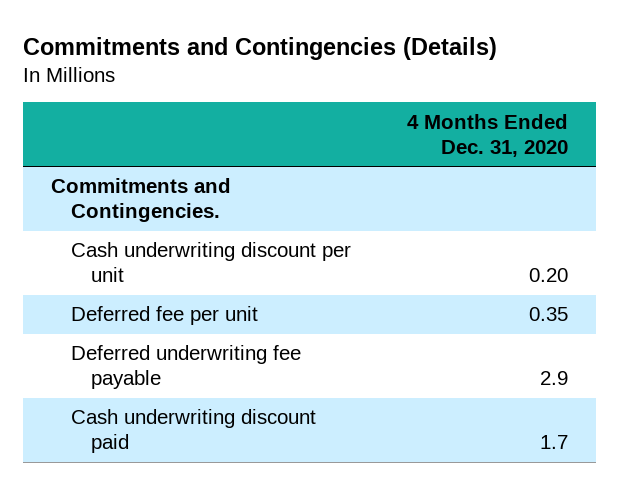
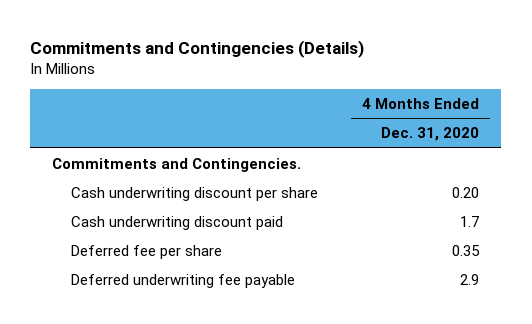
- Cash underwriting discount per unit | 0.20
- Deferred fee per unit | 0.35
+ Cash underwriting discount per share | 0.20
+ Deferred fee per share | 0.35
moved down: Deferred underwriting fee payable | 2.9

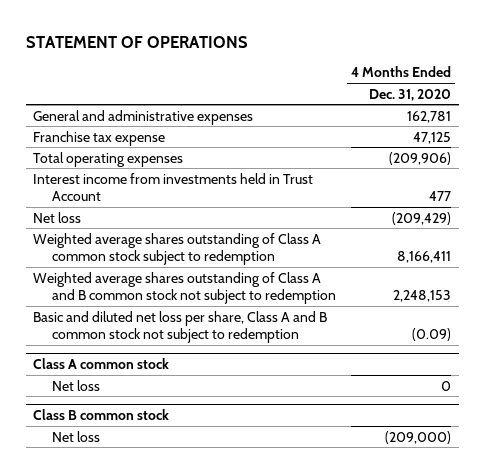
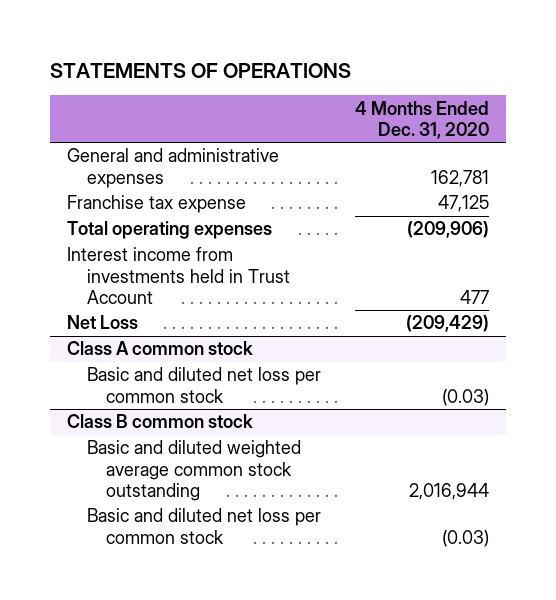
- STATEMENT OF OPERATIONS
+ STATEMENTS OF OPERATIONS
- Net loss | (209,429)
- Weighted average shares outstanding of Class A common stock subject to redemption | 8,166,411
- Weighted average shares outstanding of Class A and B common stock not subject to redemption | 2,248,153
- Basic and diluted net loss per share, Class A and B common stock not subject to redemption | (0.09)
+ Net Loss | (209,429)
@ Class A common stock
- Net loss | 0
+ Basic and diluted net loss per common stock | (0.03)
@ Class B common stock
- Net loss | (209,000)
+ Basic and diluted weighted average common stock outstanding | 2,016,944
+ Basic and diluted net loss per common stock | (0.03)

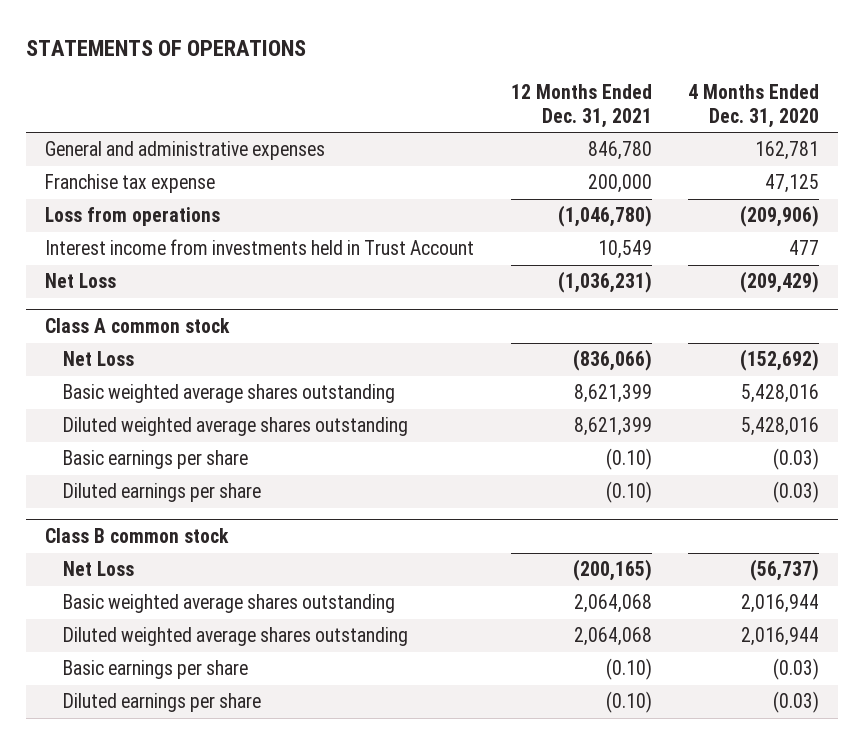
- | 4 Months Ended Dec. 31, 2020
+ | 12 Months Ended Dec. 31, 2021 | 4 Months Ended Dec. 31, 2020
- Total operating expenses | (209,906)
+ Loss from operations | (1,046,780) | (209,906)
@ Class A common stock
- Basic and diluted net loss per common stock | (0.03)
+ Net Loss | (836,066) | (152,692)
+ Basic weighted average shares outstanding | 8,621,399 | 5,428,016
+ Diluted weighted average shares outstanding | 8,621,399 | 5,428,016
+ Basic earnings per share | (0.10) | (0.03)
+ Diluted earnings per share | (0.10) | (0.03)
@ Class B common stock
- Basic and diluted weighted average common stock outstanding | 2,016,944
- Basic and diluted net loss per common stock | (0.03)
+ Net Loss | (200,165) | (56,737)
+ Basic weighted average shares outstanding | 2,064,068 | 2,016,944
+ Diluted weighted average shares outstanding | 2,064,068 | 2,016,944
+ Basic earnings per share | (0.10) | (0.03)
+ Diluted earnings per share | (0.10) | (0.03)

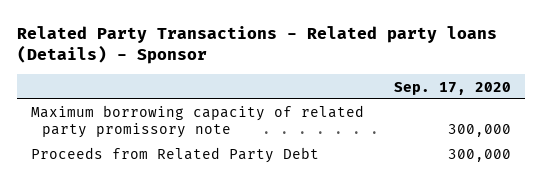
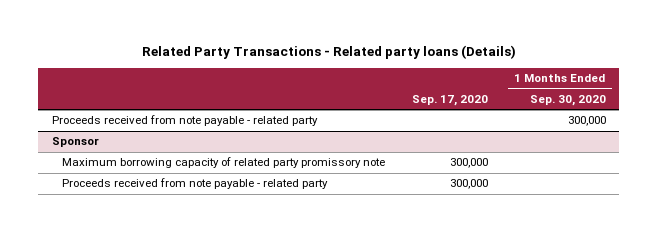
- Related Party Transactions - Related party loans (Details) - Sponsor
+ Related Party Transactions - Related party loans (Details)
- | Sep. 17, 2020
+ | Sep. 17, 2020 | 1 Months Ended Sep. 30, 2020
+ Proceeds received from note payable - related party | | 300,000
+ Sponsor
- Proceeds from Related Party Debt | 300,000
+ Proceeds received from note payable - related party | 300,000 |

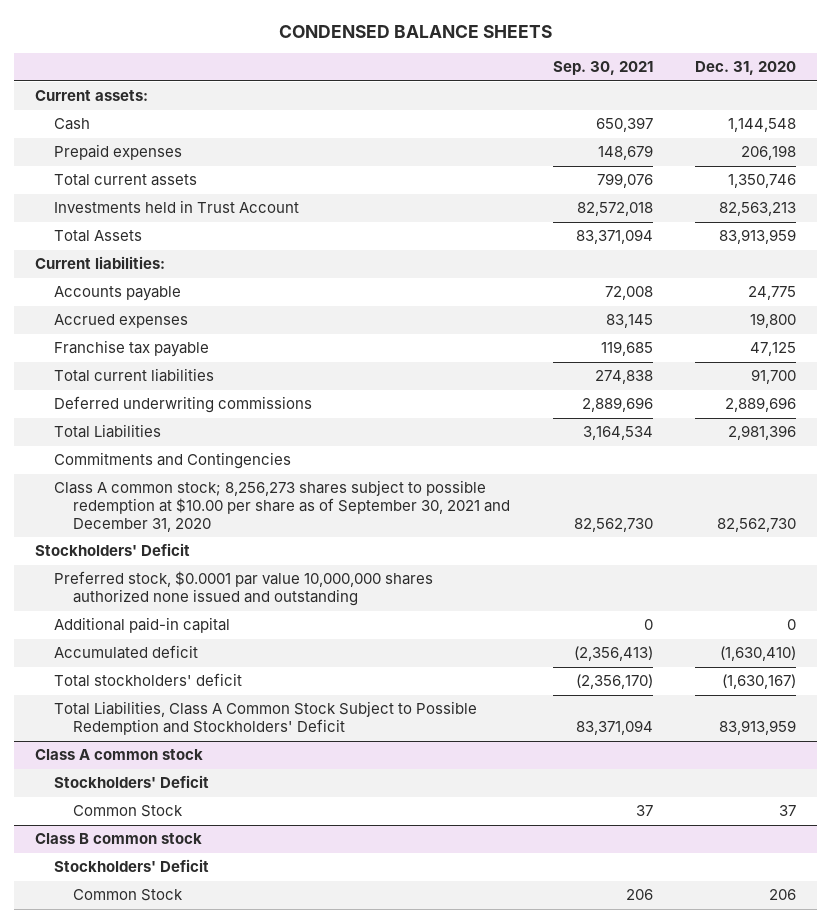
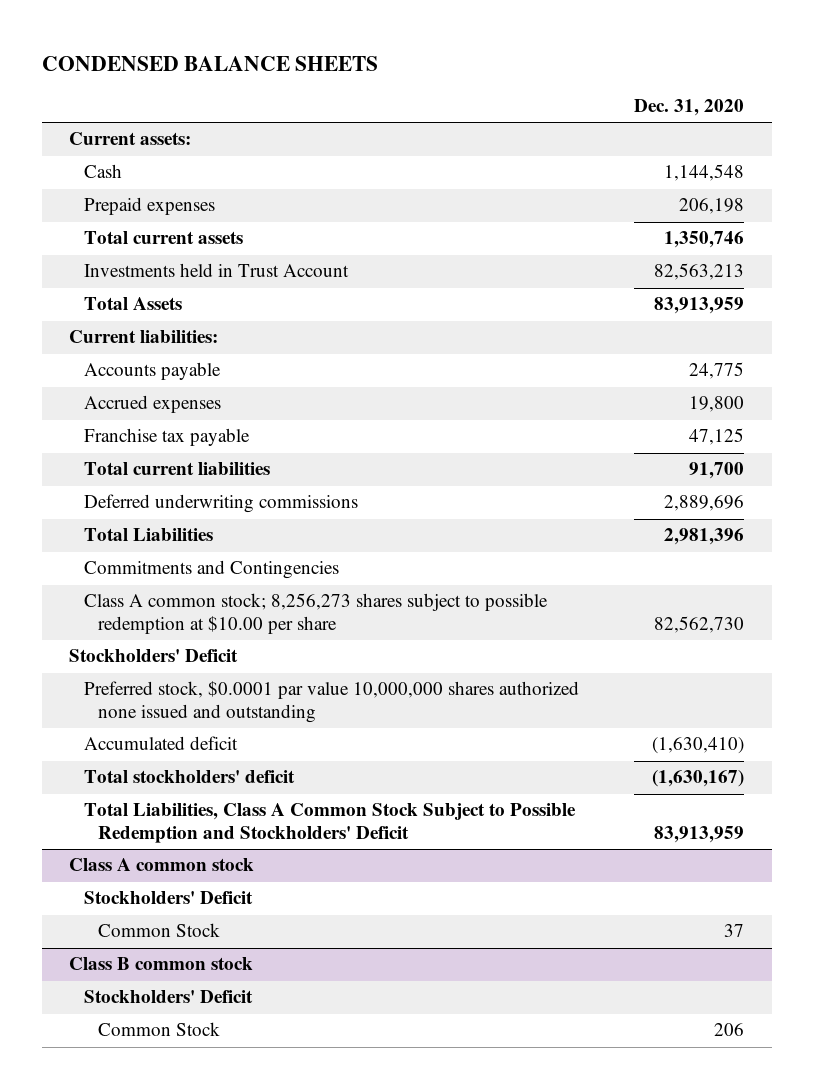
- | Sep. 30, 2021 | Dec. 31, 2020
+ | Dec. 31, 2020
- Class A common stock; 8,256,273 shares subject to possible redemption at $10.00 per share as of September 30, 2021 and December 31, 2020 | 82,562,730 | 82,562,730
+ Class A common stock; 8,256,273 shares subject to possible redemption at $10.00 per share | 82,562,730
- Additional paid-in capital | 0 | 0

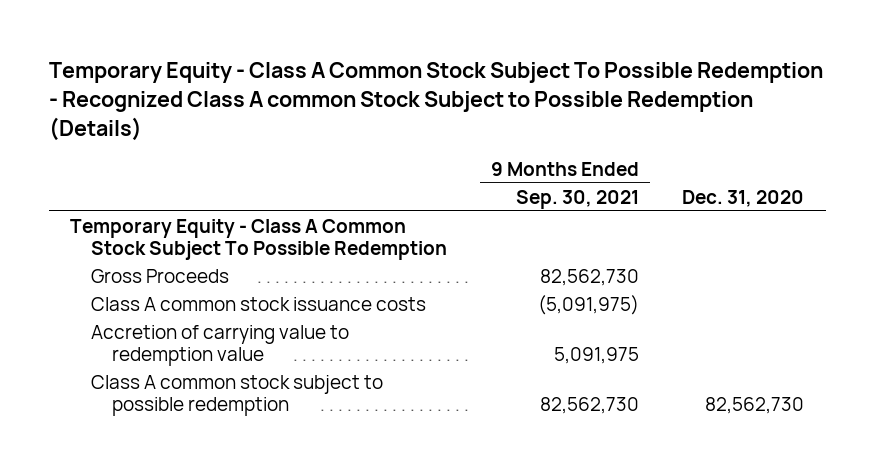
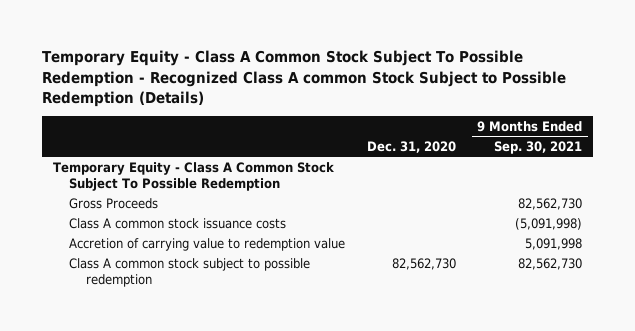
- | 9 Months Ended Sep. 30, 2021 | Dec. 31, 2020
+ | Dec. 31, 2020 | 9 Months Ended Sep. 30, 2021
- Class A common stock issuance costs | (5,091,975) |
- Accretion of carrying value to redemption value | 5,091,975 |
+ Class A common stock issuance costs | | (5,091,998)
+ Accretion of carrying value to redemption value | | 5,091,998

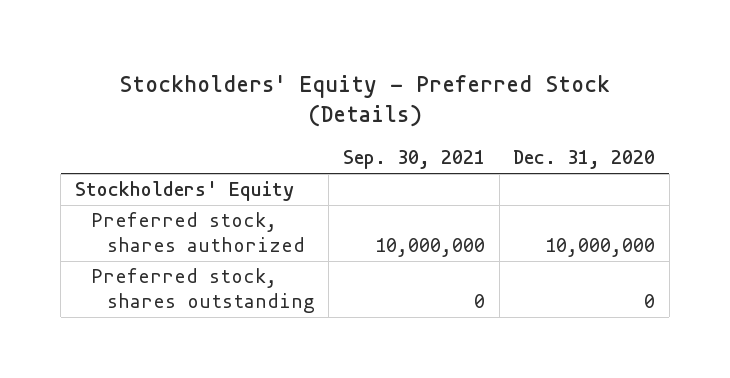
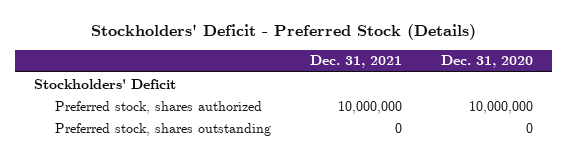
- Stockholders' Equity - Preferred Stock (Details)
+ Stockholders' Deficit - Preferred Stock (Details)
- | Sep. 30, 2021 | Dec. 31, 2020
+ | Dec. 31, 2021 | Dec. 31, 2020
- Stockholders' Equity
+ Stockholders' Deficit

